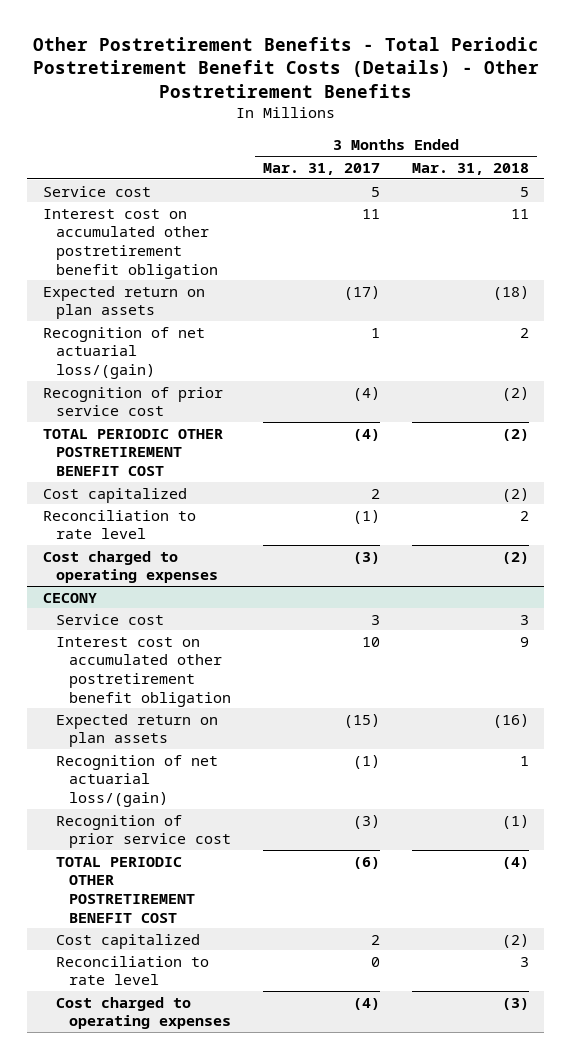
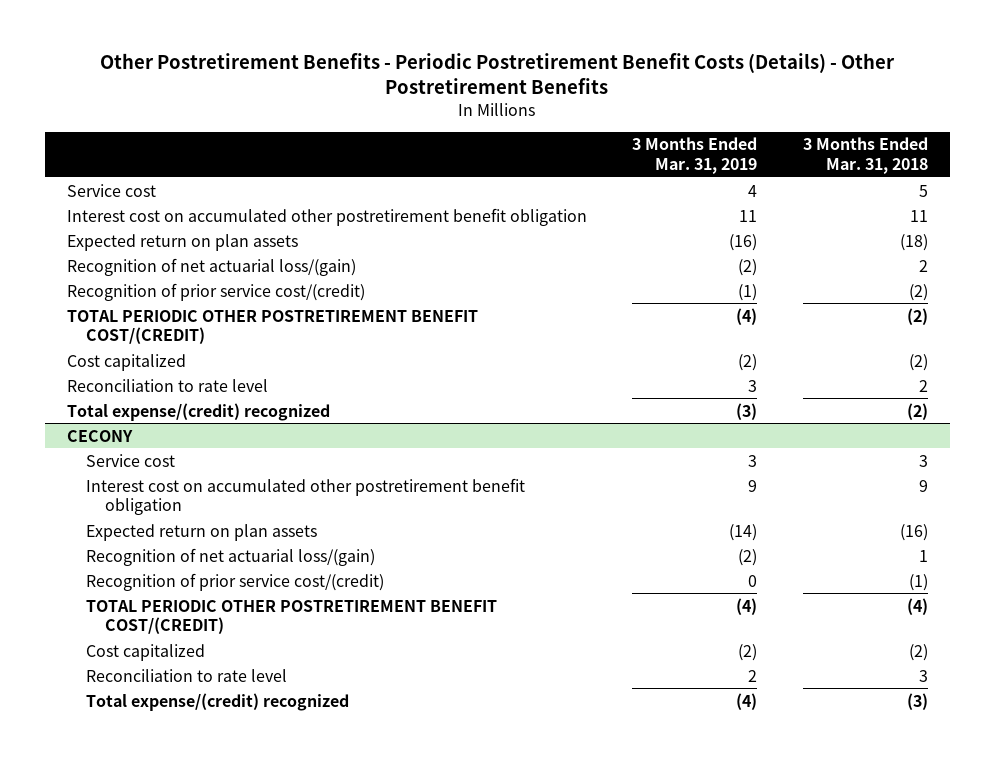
- Other Postretirement Benefits - Total Periodic Postretirement Benefit Costs (Details) - Other Postretirement Benefits
+ Other Postretirement Benefits - Periodic Postretirement Benefit Costs (Details) - Other Postretirement Benefits
- | 3 Months Ended Mar. 31, 2017 | 3 Months Ended Mar. 31, 2018
+ | 3 Months Ended Mar. 31, 2019 | 3 Months Ended Mar. 31, 2018
- Recognition of prior service cost | (4) | (2)
- TOTAL PERIODIC OTHER POSTRETIREMENT BENEFIT COST | (4) | (2)
+ Recognition of prior service cost/(credit) | (1) | (2)
+ TOTAL PERIODIC OTHER POSTRETIREMENT BENEFIT COST/(CREDIT) | (4) | (2)
- Cost charged to operating expenses | (3) | (2)
+ Total expense/(credit) recognized | (3) | (2)
@ CECONY
- Recognition of prior service cost | (3) | (1)
- TOTAL PERIODIC OTHER POSTRETIREMENT BENEFIT COST | (6) | (4)
+ Recognition of prior service cost/(credit) | 0 | (1)
+ TOTAL PERIODIC OTHER POSTRETIREMENT BENEFIT COST/(CREDIT) | (4) | (4)
- Cost charged to operating expenses | (4) | (3)
+ Total expense/(credit) recognized | (4) | (3)

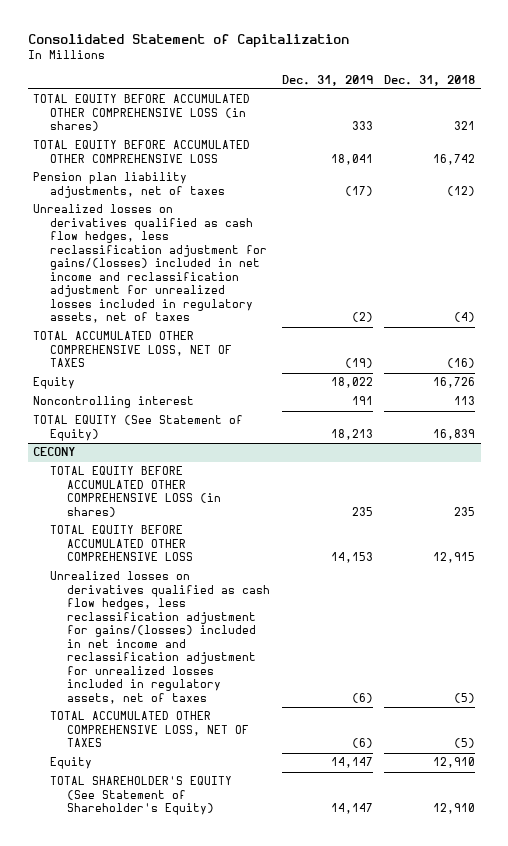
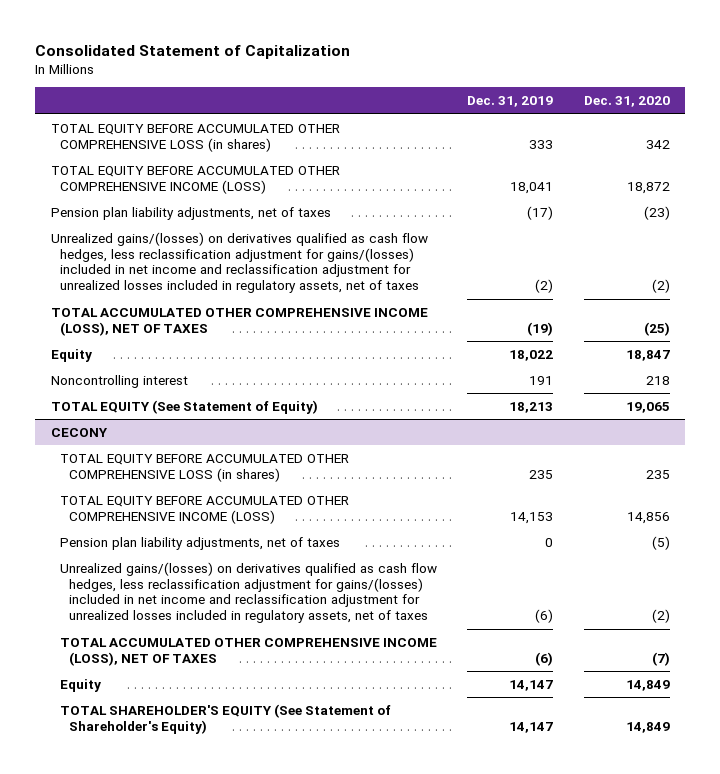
- | Dec. 31, 2019 | Dec. 31, 2018
+ | Dec. 31, 2019 | Dec. 31, 2020
- TOTAL EQUITY BEFORE ACCUMULATED OTHER COMPREHENSIVE LOSS | 18,041 | 16,742
+ TOTAL EQUITY BEFORE ACCUMULATED OTHER COMPREHENSIVE INCOME (LOSS) | 18,041 | 18,872
- Unrealized losses on derivatives qualified as cash flow hedges, less reclassification adjustment for gains/(losses) included in net income and reclassification adjustment for unrealized losses included in regulatory assets, net of taxes | (2) | (4)
- TOTAL ACCUMULATED OTHER COMPREHENSIVE LOSS, NET OF TAXES | (19) | (16)
+ Unrealized gains/(losses) on derivatives qualified as cash flow hedges, less reclassification adjustment for gains/(losses) included in net income and reclassification adjustment for unrealized losses included in regulatory assets, net of taxes | (2) | (2)
+ TOTAL ACCUMULATED OTHER COMPREHENSIVE INCOME (LOSS), NET OF TAXES | (19) | (25)
@ CECONY
- TOTAL EQUITY BEFORE ACCUMULATED OTHER COMPREHENSIVE LOSS | 14,153 | 12,915
- Unrealized losses on derivatives qualified as cash flow hedges, less reclassification adjustment for gains/(losses) included in net income and reclassification adjustment for unrealized losses included in regulatory assets, net of taxes | (6) | (5)
- TOTAL ACCUMULATED OTHER COMPREHENSIVE LOSS, NET OF TAXES | (6) | (5)
+ TOTAL EQUITY BEFORE ACCUMULATED OTHER COMPREHENSIVE INCOME (LOSS) | 14,153 | 14,856
+ Pension plan liability adjustments, net of taxes | 0 | (5)
+ Unrealized gains/(losses) on derivatives qualified as cash flow hedges, less reclassification adjustment for gains/(losses) included in net income and reclassification adjustment for unrealized losses included in regulatory assets, net of taxes | (6) | (2)
+ TOTAL ACCUMULATED OTHER COMPREHENSIVE INCOME (LOSS), NET OF TAXES | (6) | (7)

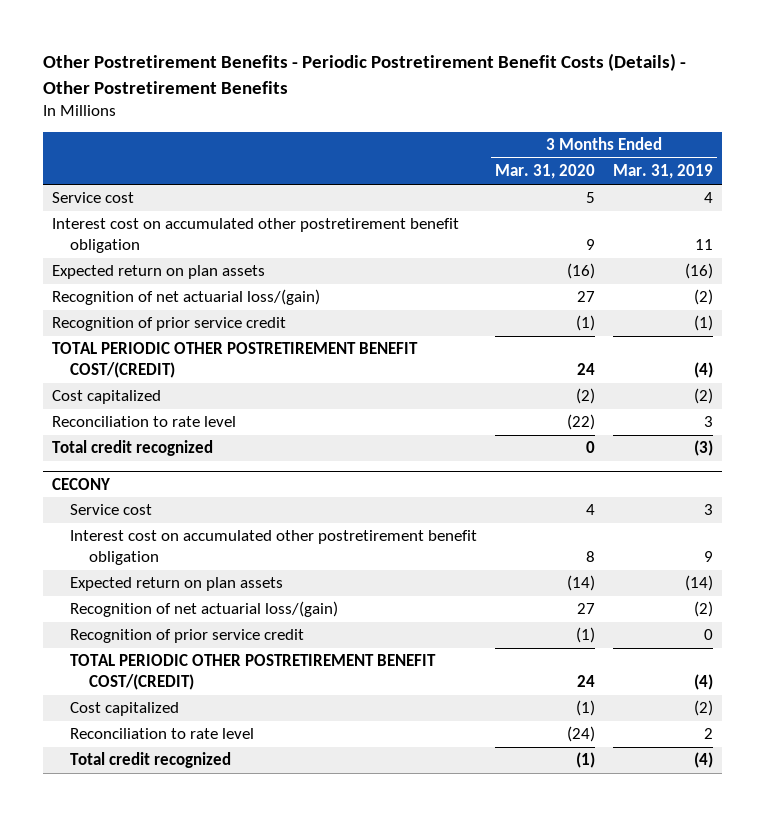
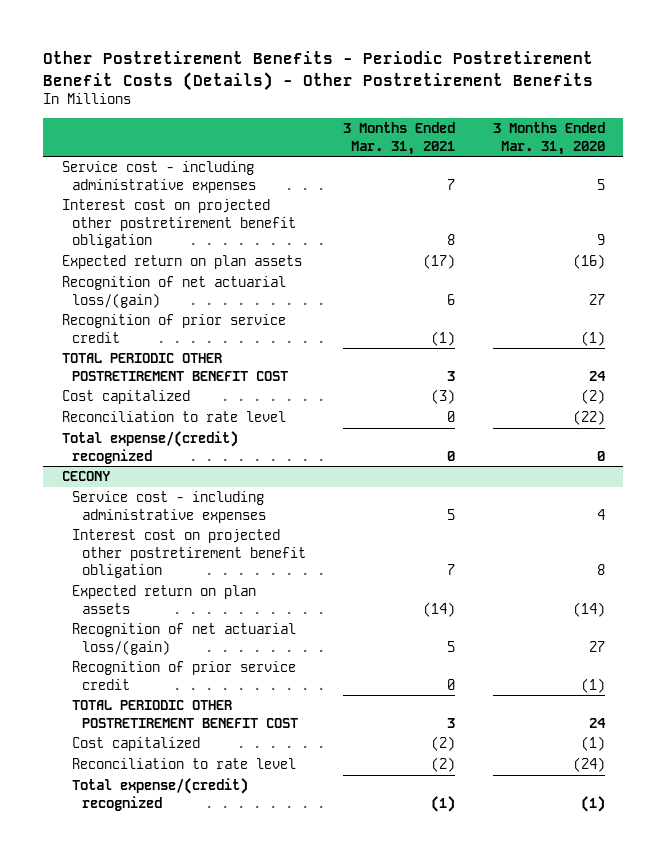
- | 3 Months Ended Mar. 31, 2020 | 3 Months Ended Mar. 31, 2019
+ | 3 Months Ended Mar. 31, 2021 | 3 Months Ended Mar. 31, 2020
- Service cost | 5 | 4
- Interest cost on accumulated other postretirement benefit obligation | 9 | 11
+ Service cost - including administrative expenses | 7 | 5
+ Interest cost on projected other postretirement benefit obligation | 8 | 9
- TOTAL PERIODIC OTHER POSTRETIREMENT BENEFIT COST/(CREDIT) | 24 | (4)
+ TOTAL PERIODIC OTHER POSTRETIREMENT BENEFIT COST | 3 | 24
- Total credit recognized | 0 | (3)
+ Total expense/(credit) recognized | 0 | 0
@ CECONY
- Service cost | 4 | 3
- Interest cost on accumulated other postretirement benefit obligation | 8 | 9
+ Service cost - including administrative expenses | 5 | 4
+ Interest cost on projected other postretirement benefit obligation | 7 | 8
- TOTAL PERIODIC OTHER POSTRETIREMENT BENEFIT COST/(CREDIT) | 24 | (4)
+ TOTAL PERIODIC OTHER POSTRETIREMENT BENEFIT COST | 3 | 24
- Total credit recognized | (1) | (4)
+ Total expense/(credit) recognized | (1) | (1)

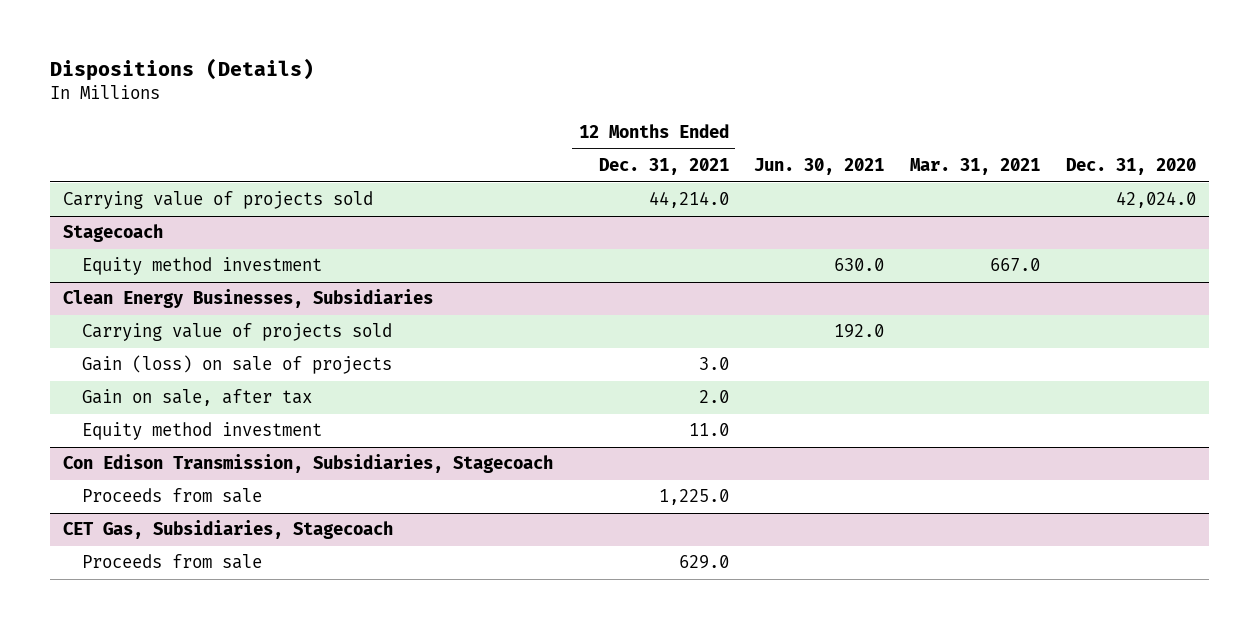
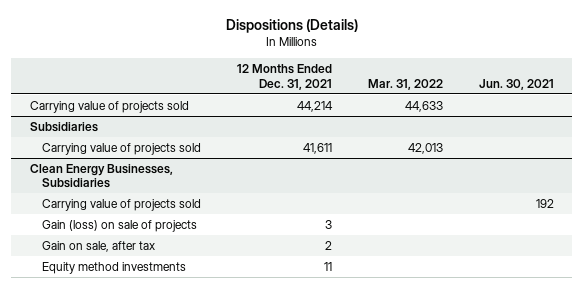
- | 12 Months Ended Dec. 31, 2021 | Jun. 30, 2021 | Mar. 31, 2021 | Dec. 31, 2020
+ | 12 Months Ended Dec. 31, 2021 | Mar. 31, 2022 | Jun. 30, 2021
- Carrying value of projects sold | 44,214.0 | | | 42,024.0
- Stagecoach
- Equity method investment | | 630.0 | 667.0 |
+ Carrying value of projects sold | 44,214 | 44,633 |
+ Subsidiaries
+ Carrying value of projects sold | 41,611 | 42,013 |
@ Clean Energy Businesses, Subsidiaries
- Carrying value of projects sold | | 192.0 | |
- Gain (loss) on sale of projects | 3.0 | | |
- Gain on sale, after tax | 2.0 | | |
- Equity method investment | 11.0 | | |
- Con Edison Transmission, Subsidiaries, Stagecoach
- Proceeds from sale | 1,225.0 | | |
- CET Gas, Subsidiaries, Stagecoach
- Proceeds from sale | 629.0 | | |
@ Clean Energy Businesses, Subsidiaries
+ Carrying value of projects sold | | | 192
+ Gain (loss) on sale of projects | 3 | |
+ Gain on sale, after tax | 2 | |
+ Equity method investments | 11 | |

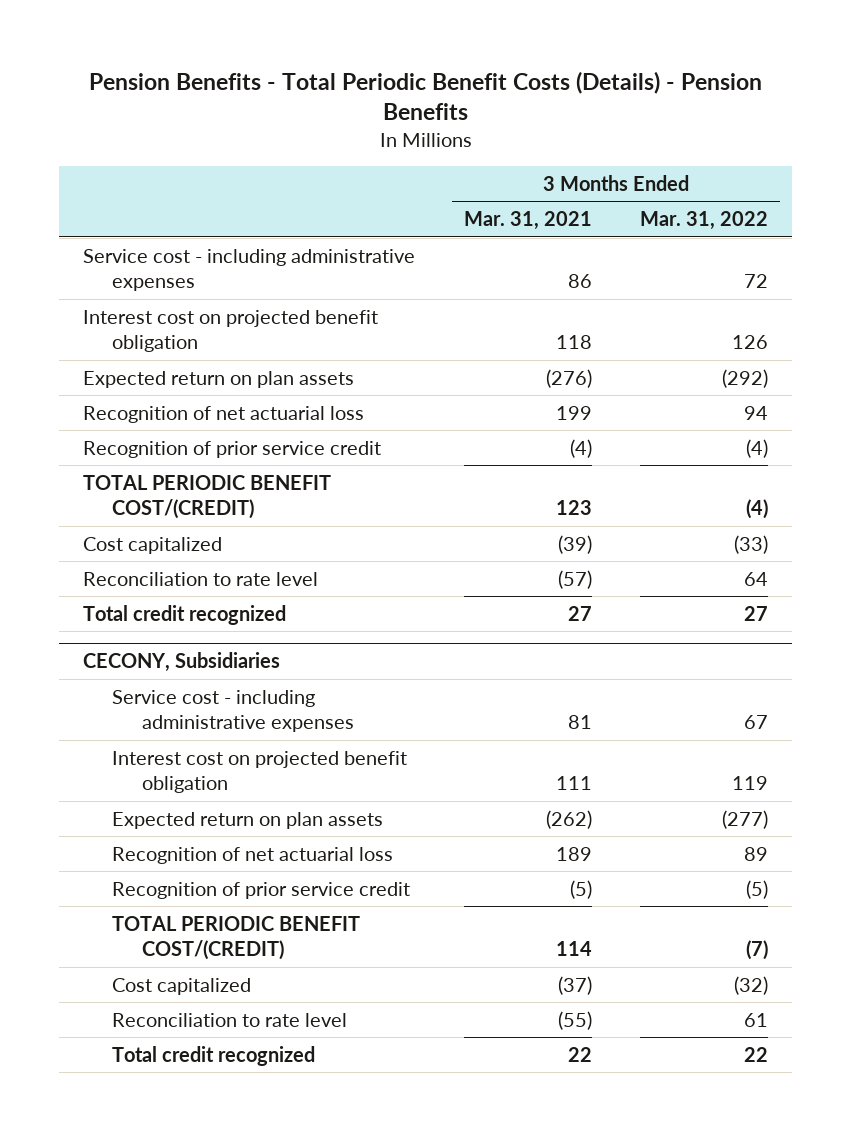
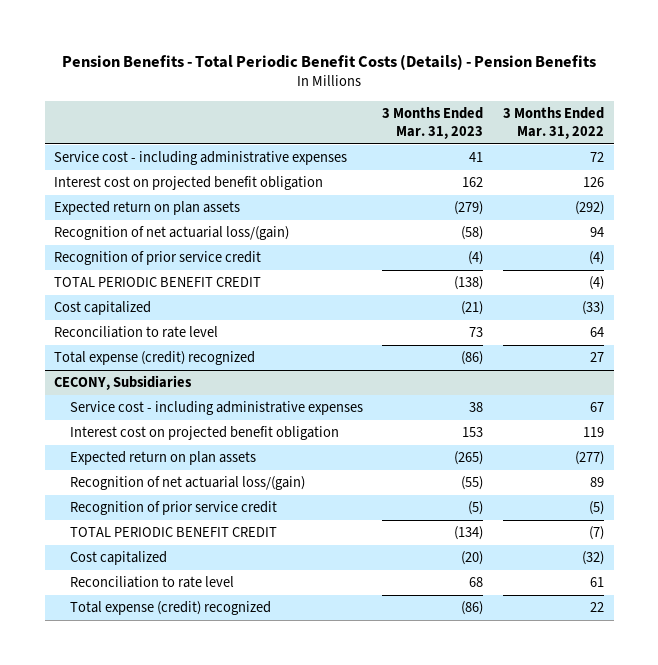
- | 3 Months Ended Mar. 31, 2021 | 3 Months Ended Mar. 31, 2022
+ | 3 Months Ended Mar. 31, 2023 | 3 Months Ended Mar. 31, 2022
- Recognition of net actuarial loss | 199 | 94
+ Recognition of net actuarial loss/(gain) | (58) | 94
- TOTAL PERIODIC BENEFIT COST/(CREDIT) | 123 | (4)
+ TOTAL PERIODIC BENEFIT CREDIT | (138) | (4)
- Total credit recognized | 27 | 27
+ Total expense (credit) recognized | (86) | 27
@ CECONY, Subsidiaries
- Recognition of net actuarial loss | 189 | 89
+ Recognition of net actuarial loss/(gain) | (55) | 89
- TOTAL PERIODIC BENEFIT COST/(CREDIT) | 114 | (7)
+ TOTAL PERIODIC BENEFIT CREDIT | (134) | (7)
- Total credit recognized | 22 | 22
+ Total expense (credit) recognized | (86) | 22

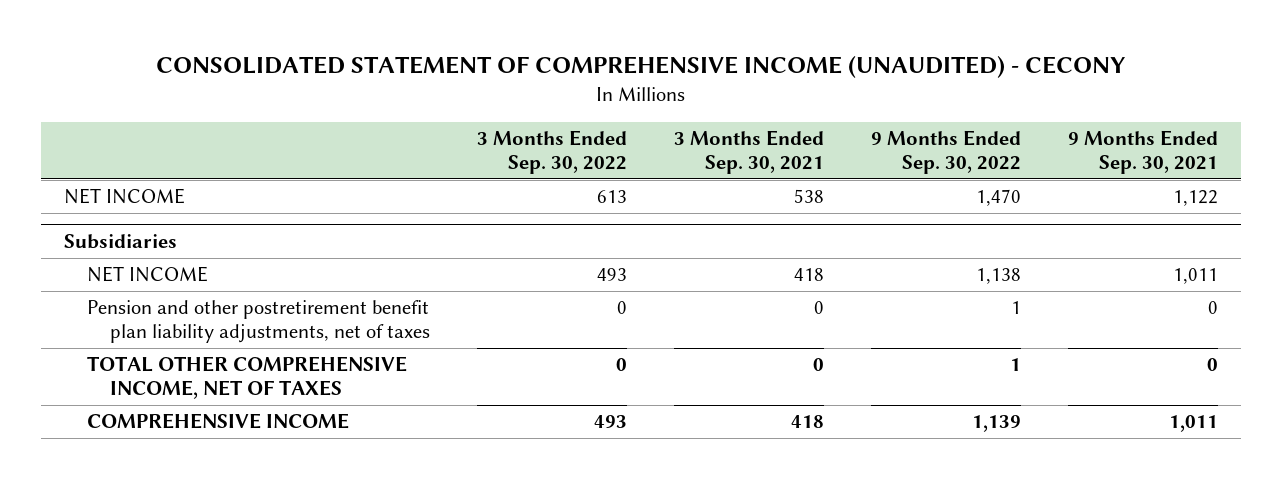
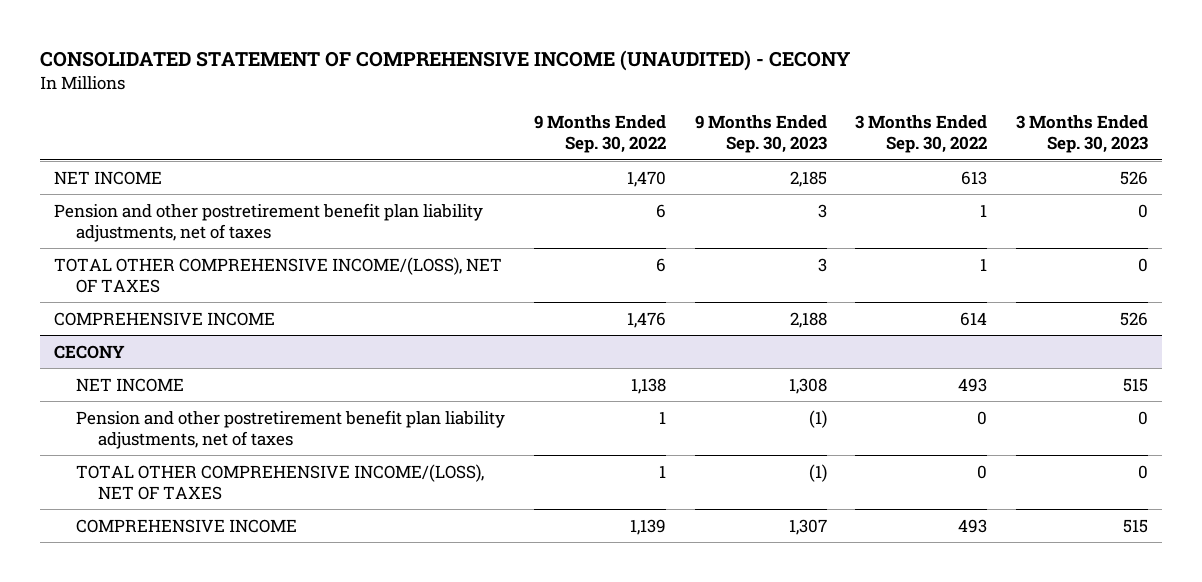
- | 3 Months Ended Sep. 30, 2022 | 3 Months Ended Sep. 30, 2021 | 9 Months Ended Sep. 30, 2022 | 9 Months Ended Sep. 30, 2021
+ | 9 Months Ended Sep. 30, 2022 | 9 Months Ended Sep. 30, 2023 | 3 Months Ended Sep. 30, 2022 | 3 Months Ended Sep. 30, 2023
- Subsidiaries
+ Pension and other postretirement benefit plan liability adjustments, net of taxes | 6 | 3 | 1 | 0
+ TOTAL OTHER COMPREHENSIVE INCOME/(LOSS), NET OF TAXES | 6 | 3 | 1 | 0
+ COMPREHENSIVE INCOME | 1,476 | 2,188 | 614 | 526
+ CECONY
- TOTAL OTHER COMPREHENSIVE INCOME, NET OF TAXES | 0 | 0 | 1 | 0
+ TOTAL OTHER COMPREHENSIVE INCOME/(LOSS), NET OF TAXES | 1 | (1) | 0 | 0

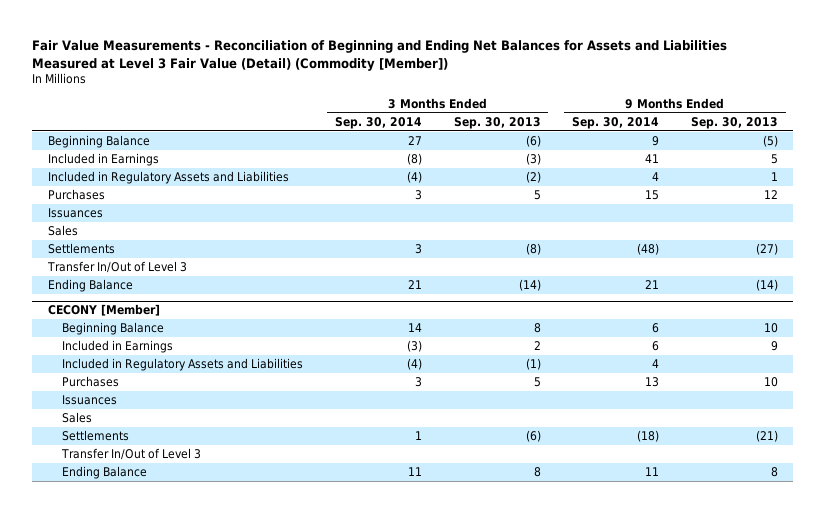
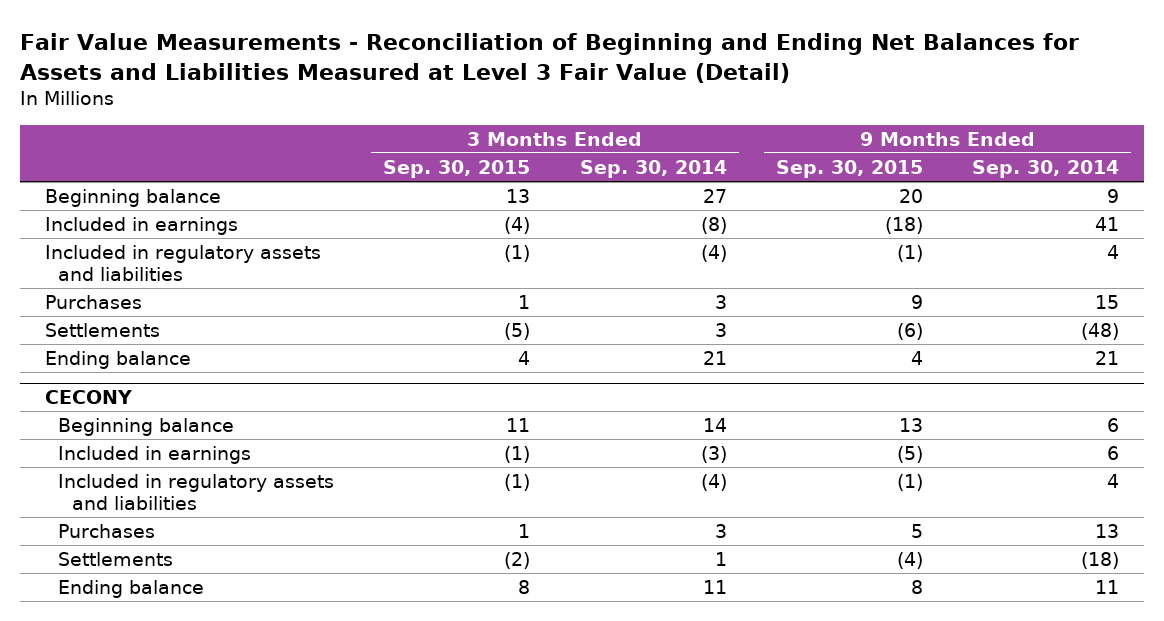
- Fair Value Measurements - Reconciliation of Beginning and Ending Net Balances for Assets and Liabilities Measured at Level 3 Fair Value (Detail) (Commodity [Member])
+ Fair Value Measurements - Reconciliation of Beginning and Ending Net Balances for Assets and Liabilities Measured at Level 3 Fair Value (Detail)
- | 3 Months Ended Sep. 30, 2014 | 3 Months Ended Sep. 30, 2013 | 9 Months Ended Sep. 30, 2014 | 9 Months Ended Sep. 30, 2013
+ | 3 Months Ended Sep. 30, 2015 | 3 Months Ended Sep. 30, 2014 | 9 Months Ended Sep. 30, 2015 | 9 Months Ended Sep. 30, 2014
- Beginning Balance | 27 | (6) | 9 | (5)
- Included in Earnings | (8) | (3) | 41 | 5
- Included in Regulatory Assets and Liabilities | (4) | (2) | 4 | 1
+ Beginning balance | 13 | 27 | 20 | 9
+ Included in earnings | (4) | (8) | (18) | 41
+ Included in regulatory assets and liabilities | (1) | (4) | (1) | 4
- Issuances
- Sales
- Transfer In/Out of Level 3
- Ending Balance | 21 | (14) | 21 | (14)
- CECONY [Member]
- Beginning Balance | 14 | 8 | 6 | 10
- Included in Earnings | (3) | 2 | 6 | 9
- Included in Regulatory Assets and Liabilities | (4) | (1) | 4 |
+ Ending balance | 4 | 21 | 4 | 21
+ CECONY
+ Beginning balance | 11 | 14 | 13 | 6
+ Included in earnings | (1) | (3) | (5) | 6
+ Included in regulatory assets and liabilities | (1) | (4) | (1) | 4
- Issuances
- Sales
- Transfer In/Out of Level 3
- Ending Balance | 11 | 8 | 11 | 8
+ Ending balance | 8 | 11 | 8 | 11

